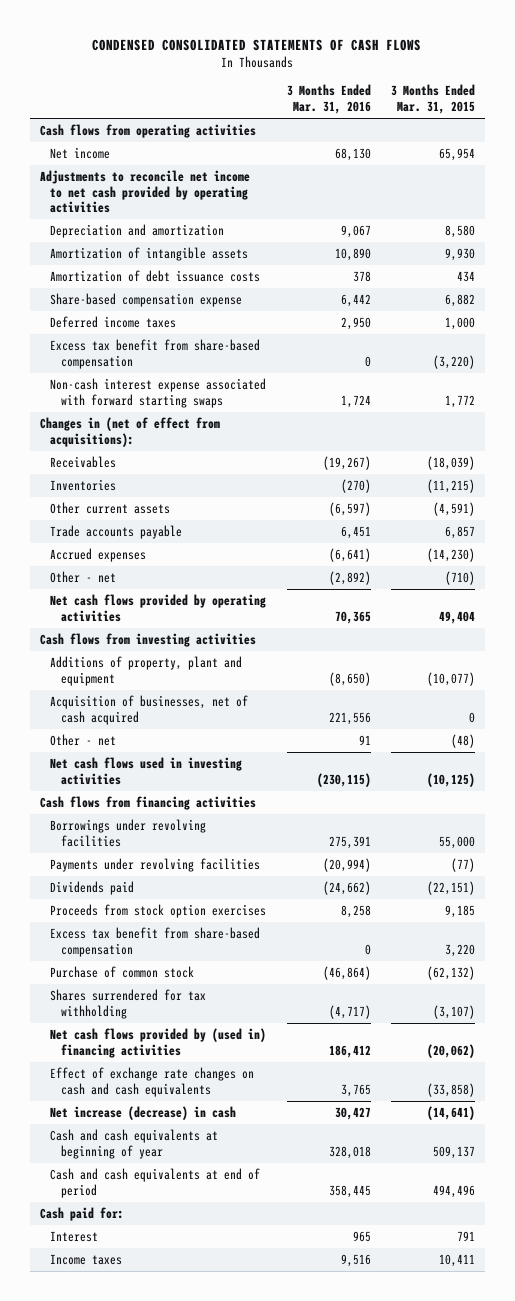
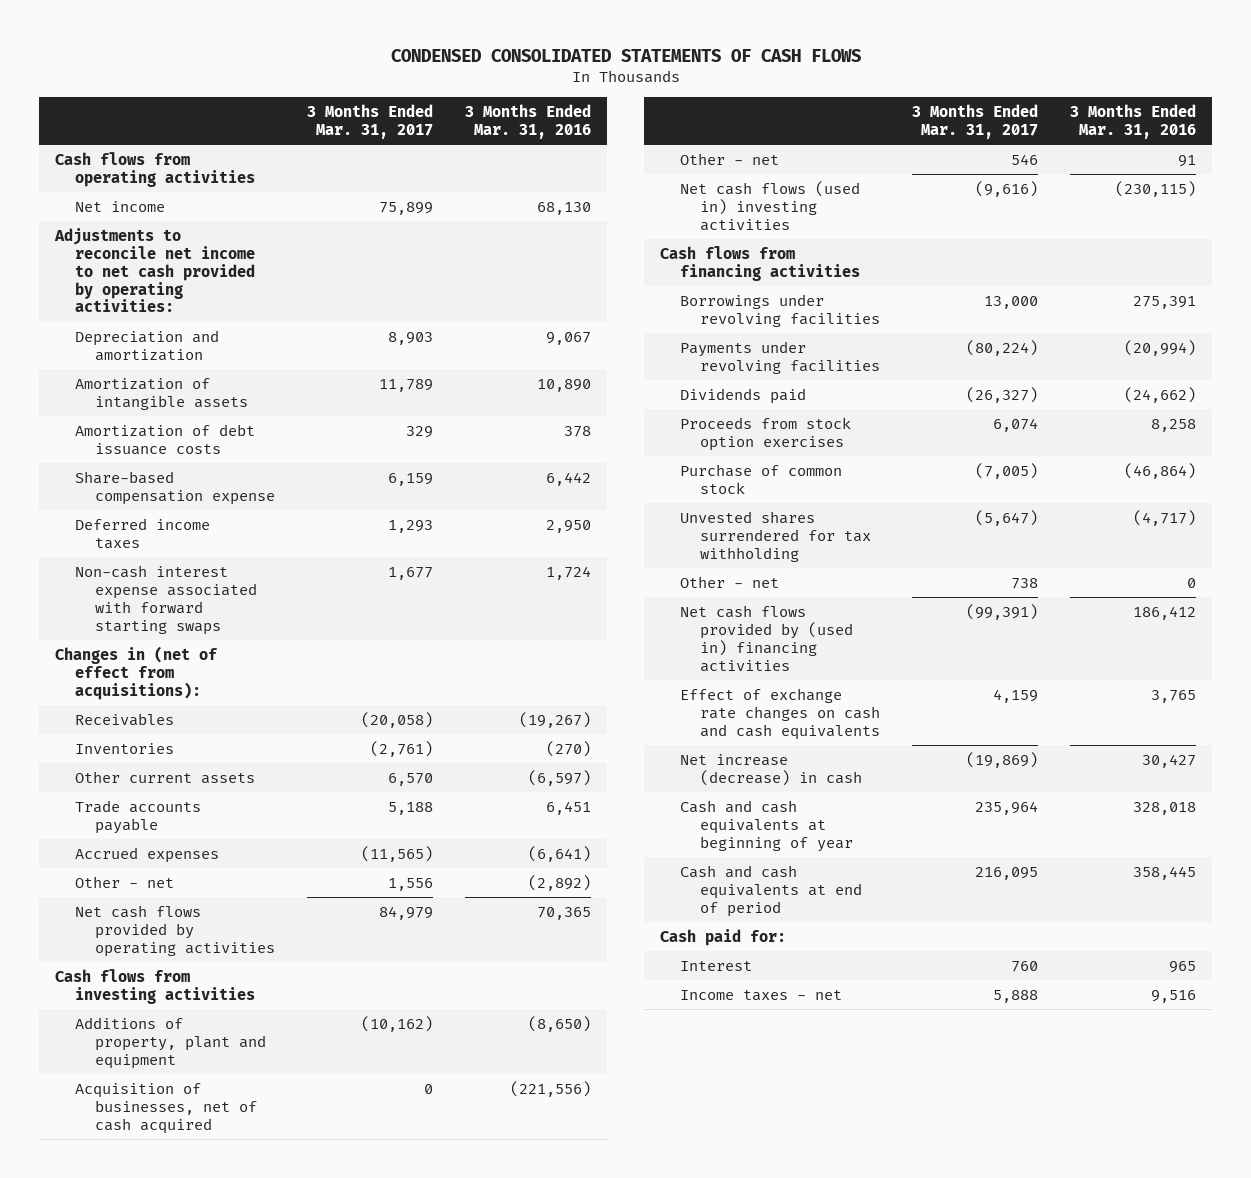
- | 3 Months Ended Mar. 31, 2016 | 3 Months Ended Mar. 31, 2015
+ | 3 Months Ended Mar. 31, 2017 | 3 Months Ended Mar. 31, 2016
- Adjustments to reconcile net income to net cash provided by operating activities
+ Adjustments to reconcile net income to net cash provided by operating activities:
- Excess tax benefit from share-based compensation | 0 | (3,220)
- Acquisition of businesses, net of cash acquired | 221,556 | 0
+ Acquisition of businesses, net of cash acquired | 0 | (221,556)
- Net cash flows used in investing activities | (230,115) | (10,125)
+ Net cash flows (used in) investing activities | (9,616) | (230,115)
- Excess tax benefit from share-based compensation | 0 | 3,220
- Shares surrendered for tax withholding | (4,717) | (3,107)
+ Unvested shares surrendered for tax withholding | (5,647) | (4,717)
+ Other - net | 738 | 0
- Income taxes | 9,516 | 10,411
+ Income taxes - net | 5,888 | 9,516

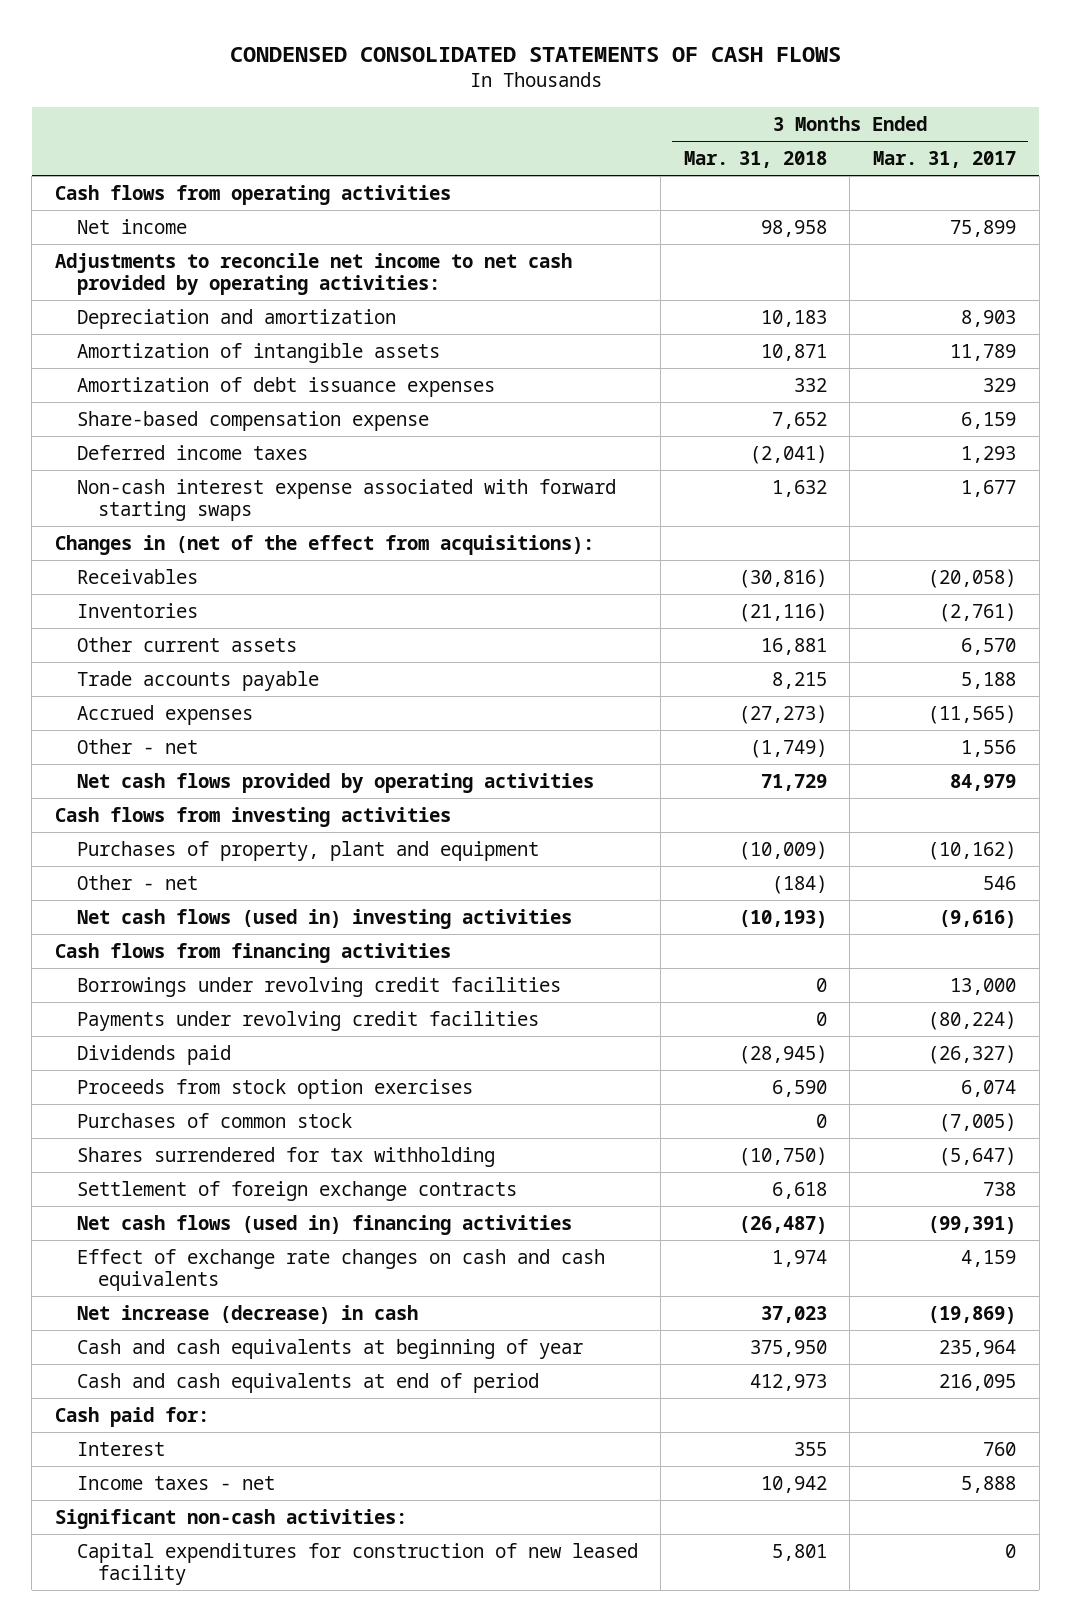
- | 3 Months Ended Mar. 31, 2017 | 3 Months Ended Mar. 31, 2016
+ | 3 Months Ended Mar. 31, 2018 | 3 Months Ended Mar. 31, 2017
- Amortization of debt issuance costs | 329 | 378
+ Amortization of debt issuance expenses | 332 | 329
- Changes in (net of effect from acquisitions):
+ Changes in (net of the effect from acquisitions):
- Additions of property, plant and equipment | (10,162) | (8,650)
- Acquisition of businesses, net of cash acquired | 0 | (221,556)
+ Purchases of property, plant and equipment | (10,009) | (10,162)
- Borrowings under revolving facilities | 13,000 | 275,391
- Payments under revolving facilities | (80,224) | (20,994)
+ Borrowings under revolving credit facilities | 0 | 13,000
+ Payments under revolving credit facilities | 0 | (80,224)
- Purchase of common stock | (7,005) | (46,864)
- Unvested shares surrendered for tax withholding | (5,647) | (4,717)
- Other - net | 738 | 0
- Net cash flows provided by (used in) financing activities | (99,391) | 186,412
+ Purchases of common stock | 0 | (7,005)
+ Shares surrendered for tax withholding | (10,750) | (5,647)
+ Settlement of foreign exchange contracts | 6,618 | 738
+ Net cash flows (used in) financing activities | (26,487) | (99,391)
+ Significant non-cash activities:
+ Capital expenditures for construction of new leased facility | 5,801 | 0

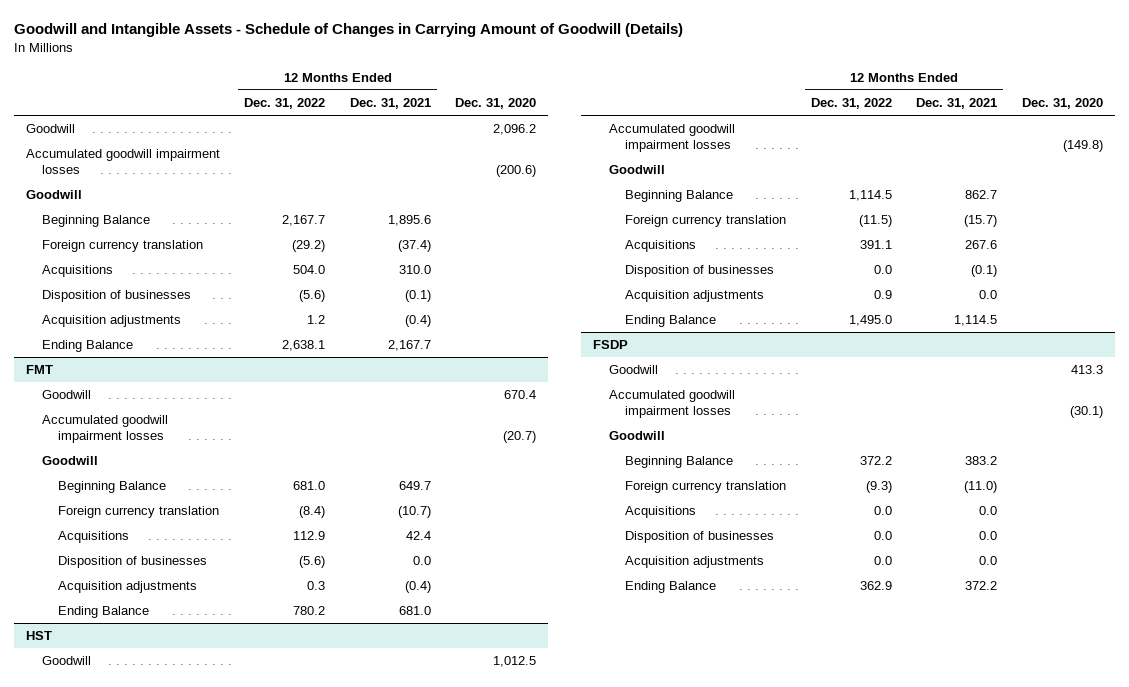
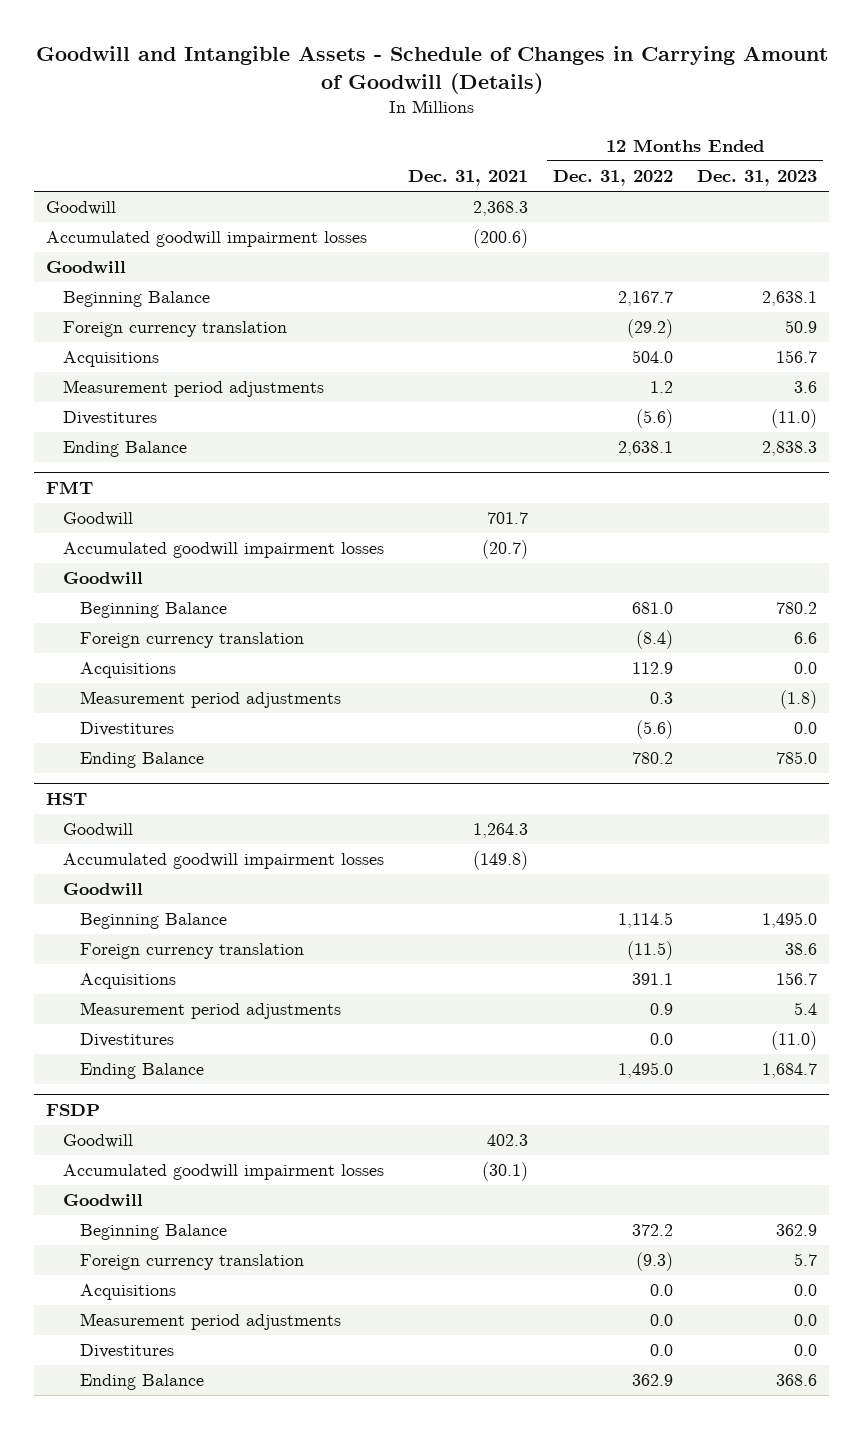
- | 12 Months Ended Dec. 31, 2022 | 12 Months Ended Dec. 31, 2021 | Dec. 31, 2020
+ | Dec. 31, 2021 | 12 Months Ended Dec. 31, 2022 | 12 Months Ended Dec. 31, 2023
- Disposition of businesses | (5.6) | (0.1) |
- Acquisition adjustments | 1.2 | (0.4) |
+ Measurement period adjustments | | 1.2 | 3.6
+ Divestitures | | (5.6) | (11.0)
@ FMT
- Disposition of businesses | (5.6) | 0.0 |
- Acquisition adjustments | 0.3 | (0.4) |
+ Measurement period adjustments | | 0.3 | (1.8)
+ Divestitures | | (5.6) | 0.0
@ HST
- Disposition of businesses | 0.0 | (0.1) |
- Acquisition adjustments | 0.9 | 0.0 |
+ Measurement period adjustments | | 0.9 | 5.4
+ Divestitures | | 0.0 | (11.0)
@ FSDP
- Disposition of businesses | 0.0 | 0.0 |
- Acquisition adjustments | 0.0 | 0.0 |
+ Measurement period adjustments | | 0.0 | 0.0
+ Divestitures | | 0.0 | 0.0

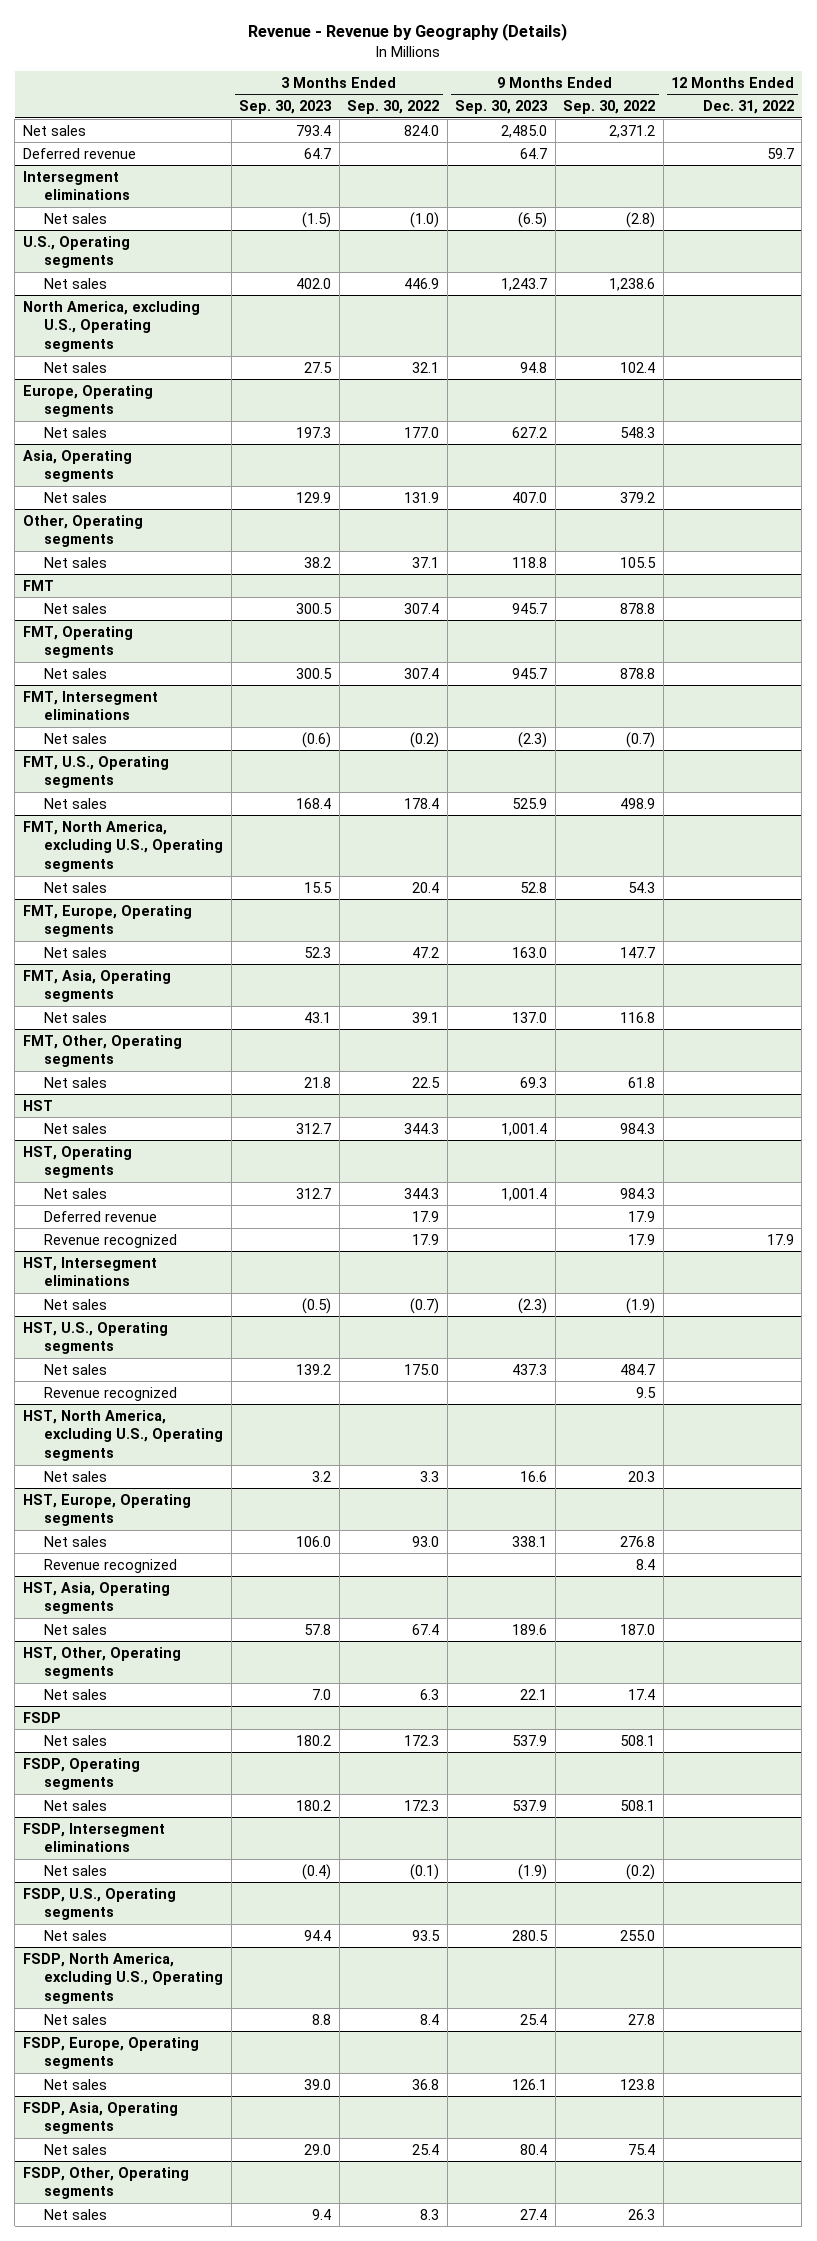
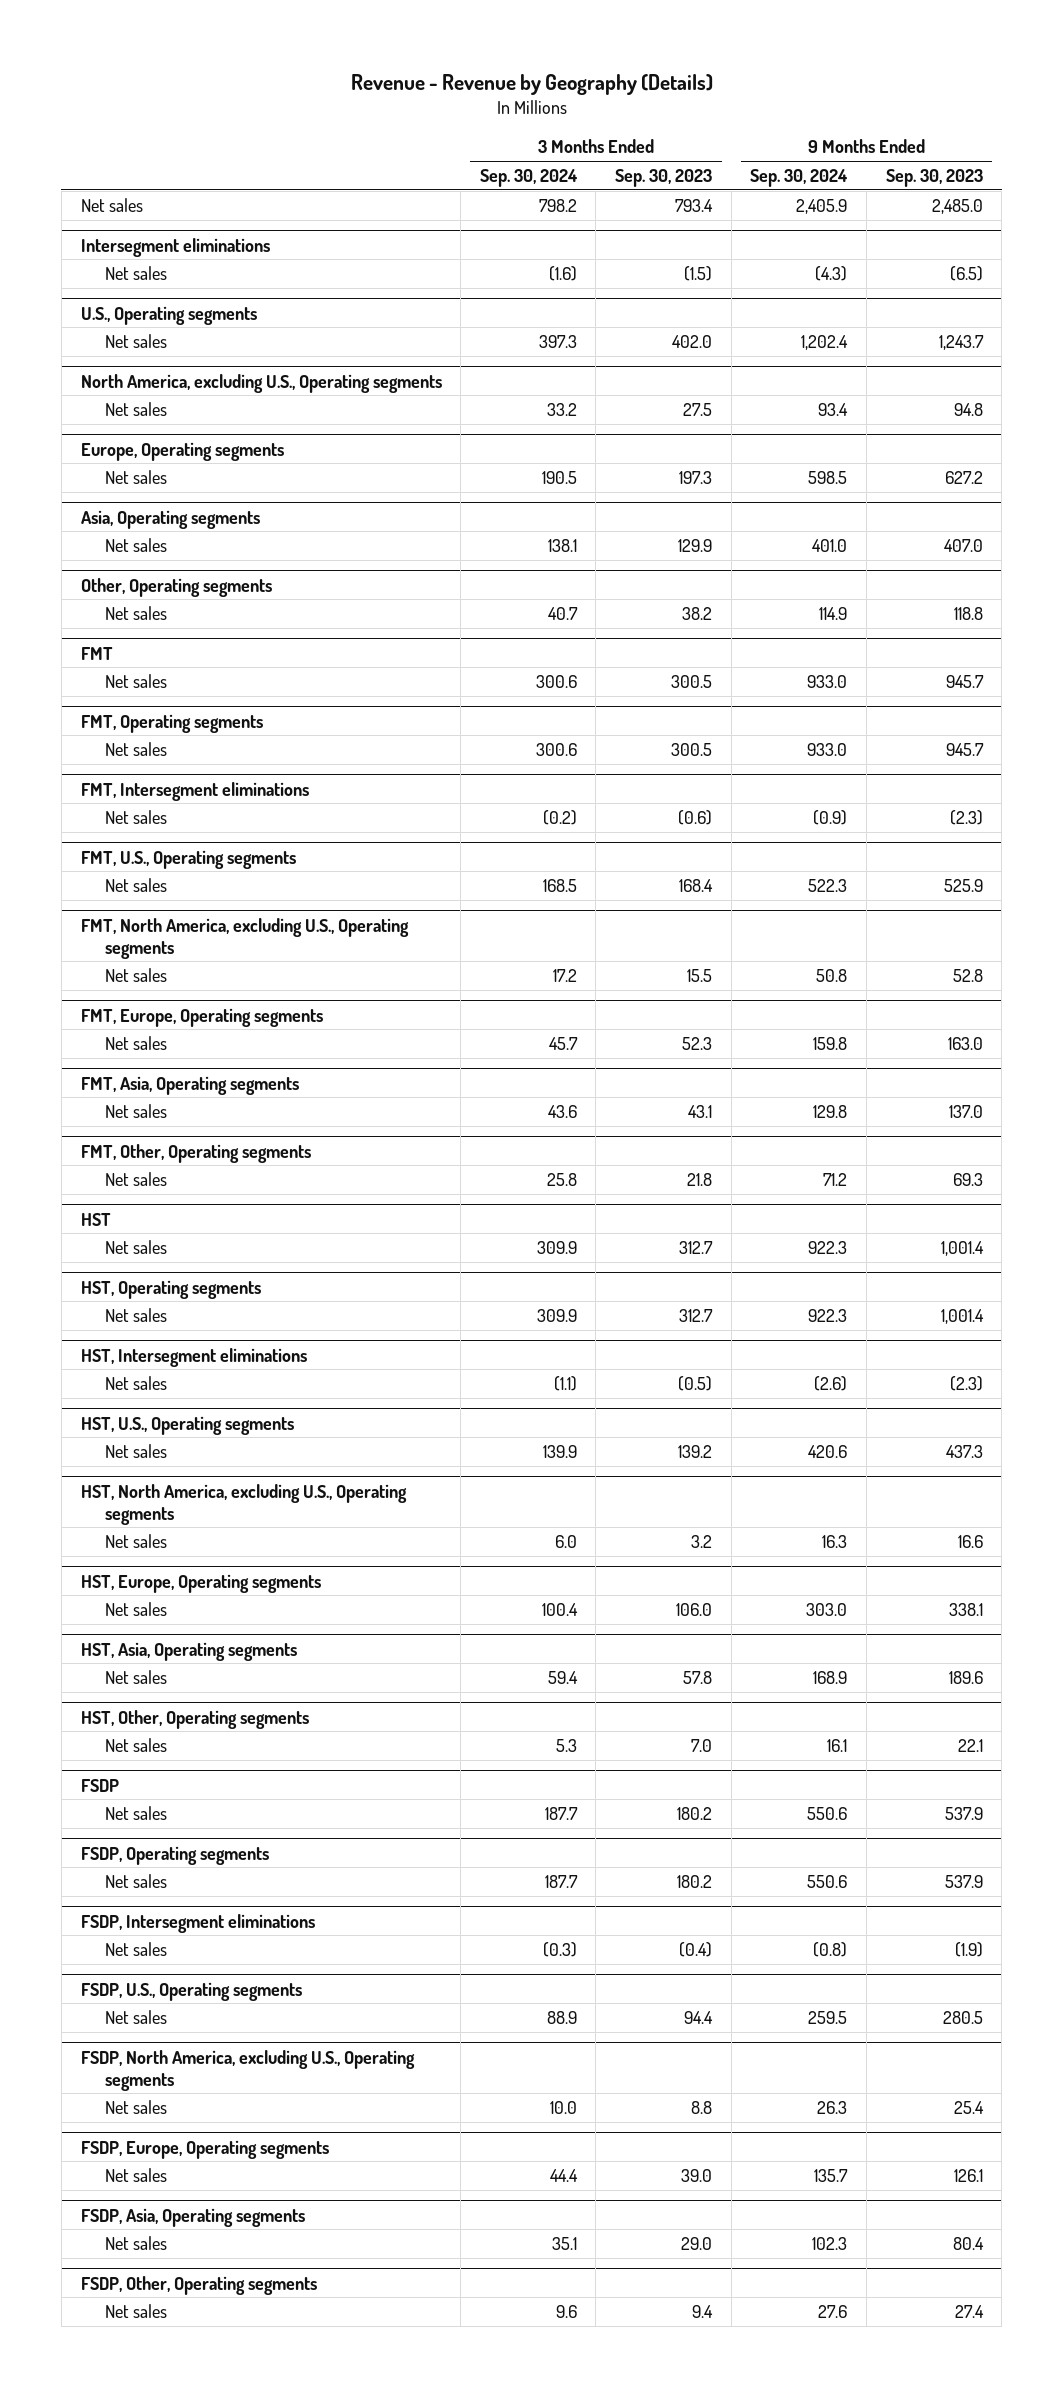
- | 3 Months Ended Sep. 30, 2023 | 3 Months Ended Sep. 30, 2022 | 9 Months Ended Sep. 30, 2023 | 9 Months Ended Sep. 30, 2022 | 12 Months Ended Dec. 31, 2022
+ | 3 Months Ended Sep. 30, 2024 | 3 Months Ended Sep. 30, 2023 | 9 Months Ended Sep. 30, 2024 | 9 Months Ended Sep. 30, 2023
- Deferred revenue | 64.7 | | 64.7 | | 59.7
@ HST, Operating segments
- Deferred revenue | | 17.9 | | 17.9 |
- Revenue recognized | | 17.9 | | 17.9 | 17.9
@ HST, U.S., Operating segments
- Revenue recognized | | | | 9.5 |
@ HST, Europe, Operating segments
- Revenue recognized | | | | 8.4 |

